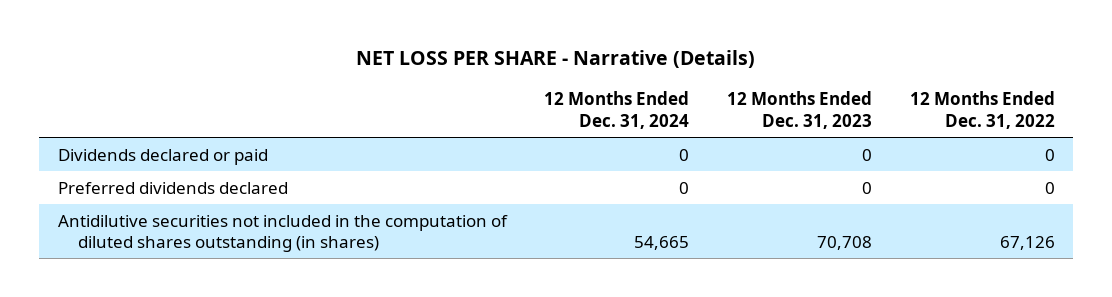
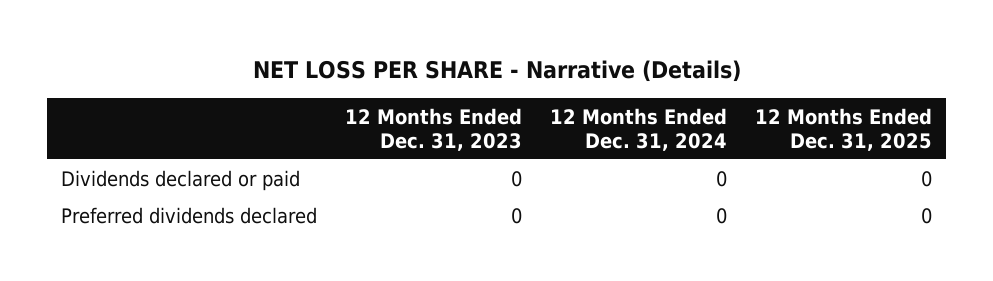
- | 12 Months Ended Dec. 31, 2024 | 12 Months Ended Dec. 31, 2023 | 12 Months Ended Dec. 31, 2022
+ | 12 Months Ended Dec. 31, 2023 | 12 Months Ended Dec. 31, 2024 | 12 Months Ended Dec. 31, 2025
- Antidilutive securities not included in the computation of diluted shares outstanding (in shares) | 54,665 | 70,708 | 67,126

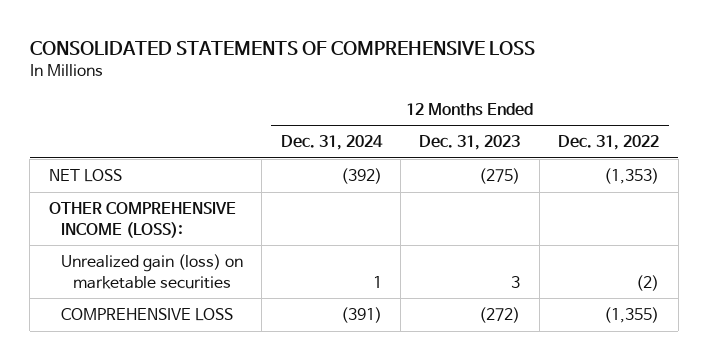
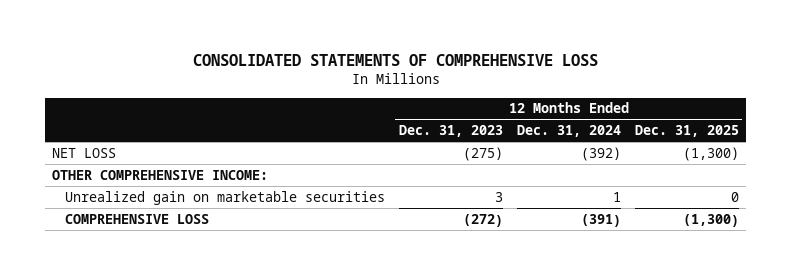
- | 12 Months Ended Dec. 31, 2024 | 12 Months Ended Dec. 31, 2023 | 12 Months Ended Dec. 31, 2022
+ | 12 Months Ended Dec. 31, 2023 | 12 Months Ended Dec. 31, 2024 | 12 Months Ended Dec. 31, 2025
- OTHER COMPREHENSIVE INCOME (LOSS):
- Unrealized gain (loss) on marketable securities | 1 | 3 | (2)
+ OTHER COMPREHENSIVE INCOME:
+ Unrealized gain on marketable securities | 3 | 1 | 0

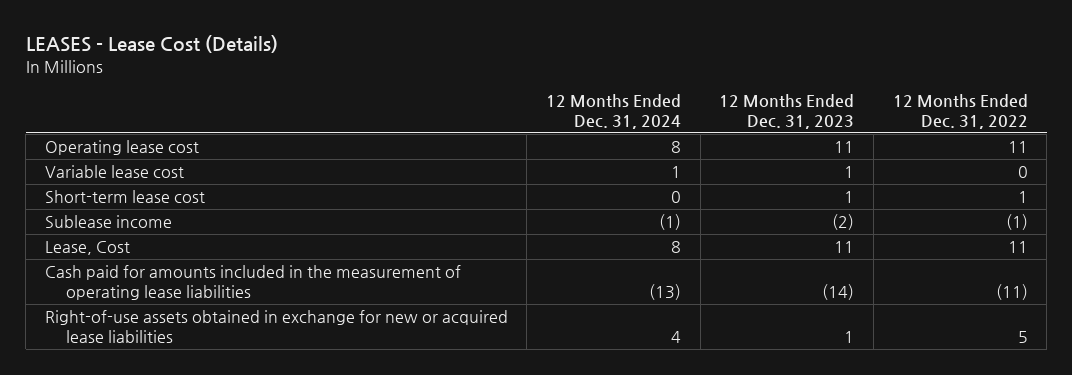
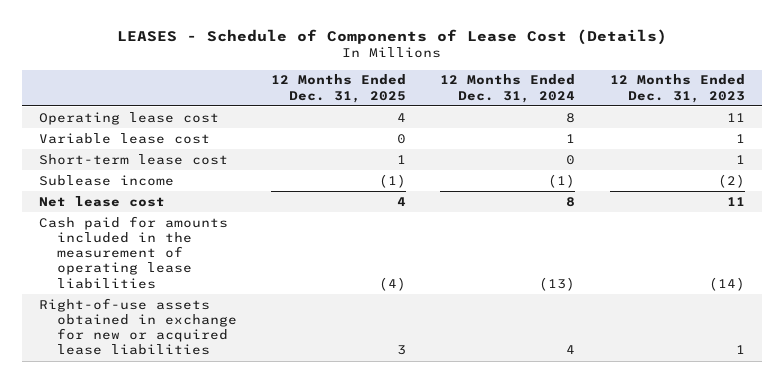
- LEASES - Lease Cost (Details)
+ LEASES - Schedule of Components of Lease Cost (Details)
- | 12 Months Ended Dec. 31, 2024 | 12 Months Ended Dec. 31, 2023 | 12 Months Ended Dec. 31, 2022
+ | 12 Months Ended Dec. 31, 2025 | 12 Months Ended Dec. 31, 2024 | 12 Months Ended Dec. 31, 2023
- Lease, Cost | 8 | 11 | 11
+ Net lease cost | 4 | 8 | 11

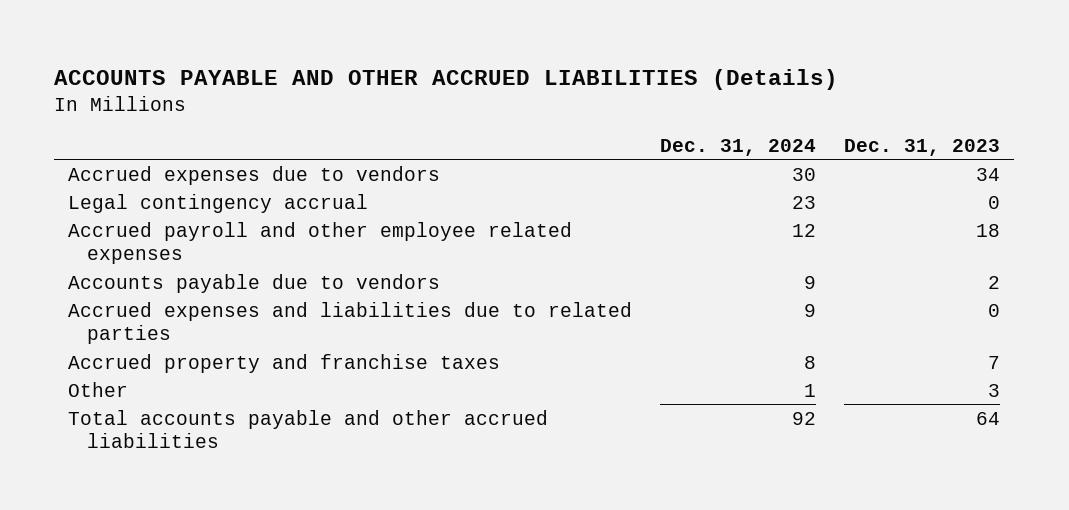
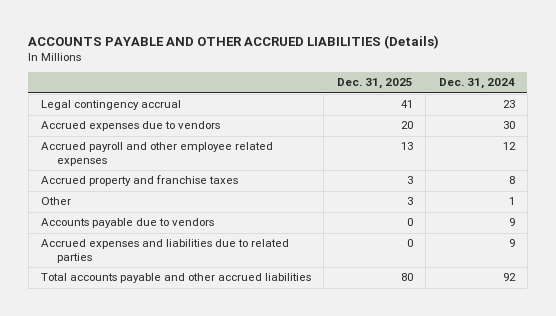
- | Dec. 31, 2024 | Dec. 31, 2023
+ | Dec. 31, 2025 | Dec. 31, 2024
moved down: Accrued expenses due to vendors | 20 | 30
moved down: Accounts payable due to vendors | 0 | 9
moved down: Accrued expenses and liabilities due to related parties | 0 | 9

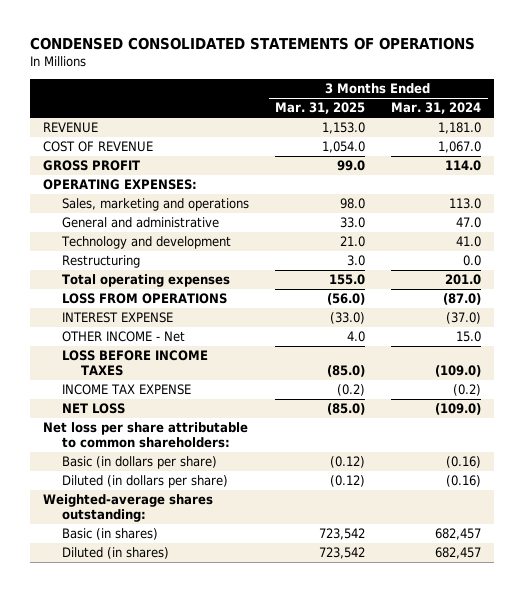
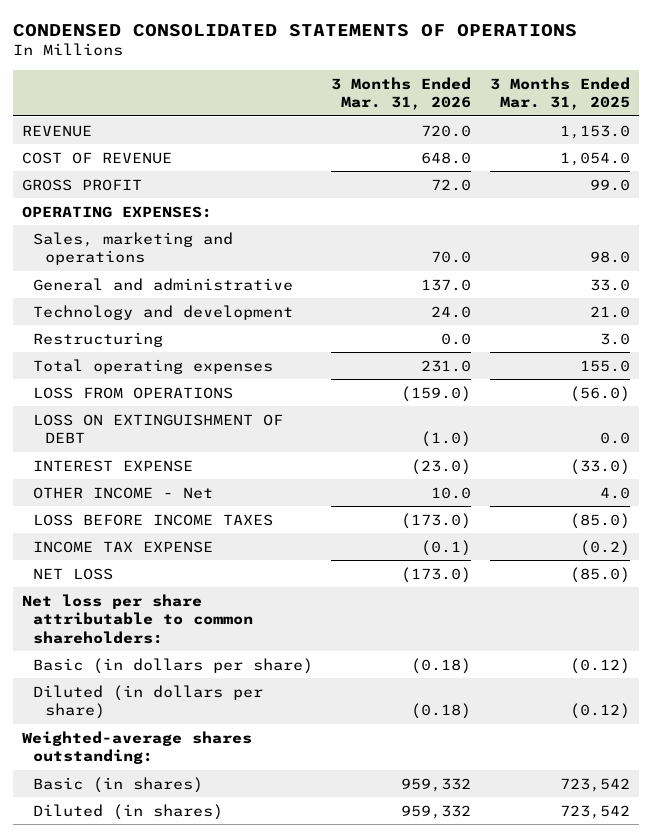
- | 3 Months Ended Mar. 31, 2025 | 3 Months Ended Mar. 31, 2024
+ | 3 Months Ended Mar. 31, 2026 | 3 Months Ended Mar. 31, 2025
+ LOSS ON EXTINGUISHMENT OF DEBT | (1.0) | 0.0

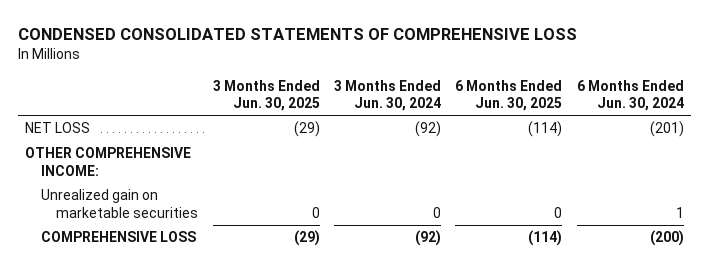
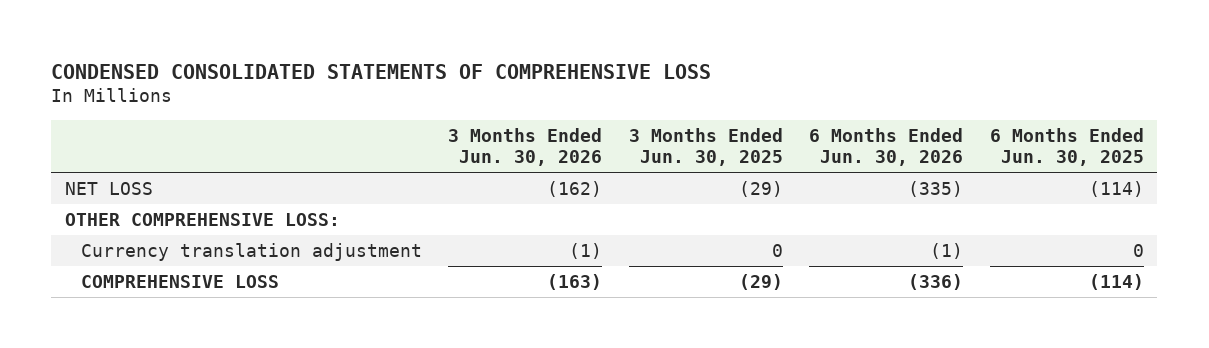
- | 3 Months Ended Jun. 30, 2025 | 3 Months Ended Jun. 30, 2024 | 6 Months Ended Jun. 30, 2025 | 6 Months Ended Jun. 30, 2024
+ | 3 Months Ended Jun. 30, 2026 | 3 Months Ended Jun. 30, 2025 | 6 Months Ended Jun. 30, 2026 | 6 Months Ended Jun. 30, 2025
- OTHER COMPREHENSIVE INCOME:
- Unrealized gain on marketable securities | 0 | 0 | 0 | 1
+ OTHER COMPREHENSIVE LOSS:
+ Currency translation adjustment | (1) | 0 | (1) | 0

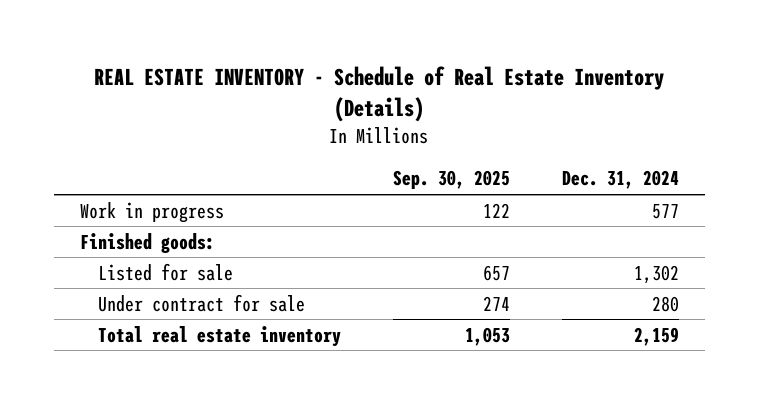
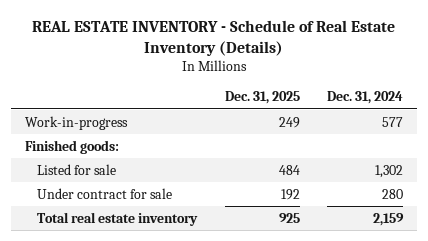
- | Sep. 30, 2025 | Dec. 31, 2024
+ | Dec. 31, 2025 | Dec. 31, 2024
- Work in progress | 122 | 577
+ Work-in-progress | 249 | 577

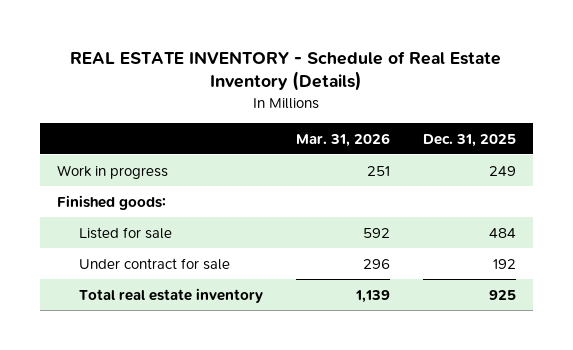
- | Dec. 31, 2025 | Dec. 31, 2024
+ | Mar. 31, 2026 | Dec. 31, 2025
- Work-in-progress | 249 | 577
+ Work in progress | 251 | 249

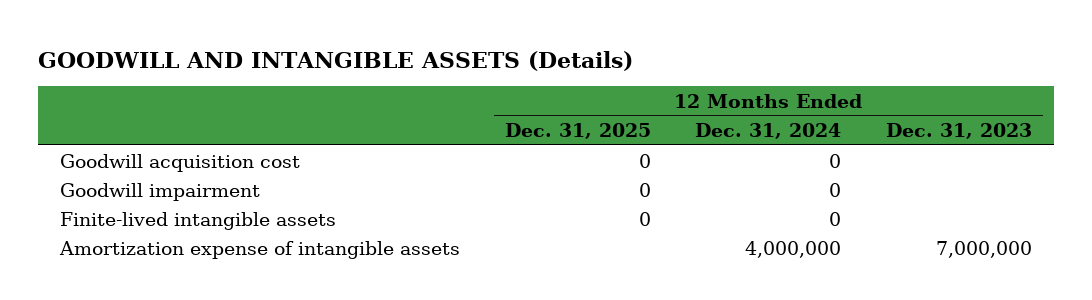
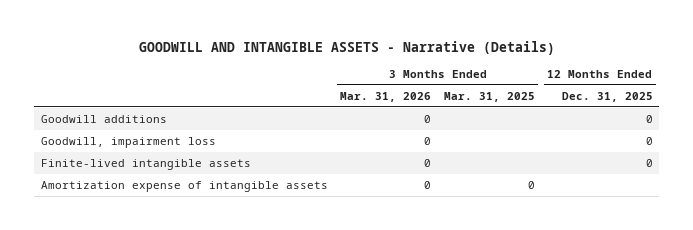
- GOODWILL AND INTANGIBLE ASSETS (Details)
+ GOODWILL AND INTANGIBLE ASSETS - Narrative (Details)
- | 12 Months Ended Dec. 31, 2025 | 12 Months Ended Dec. 31, 2024 | 12 Months Ended Dec. 31, 2023
+ | 3 Months Ended Mar. 31, 2026 | 3 Months Ended Mar. 31, 2025 | 12 Months Ended Dec. 31, 2025
- Goodwill acquisition cost | 0 | 0 |
- Goodwill impairment | 0 | 0 |
+ Goodwill additions | 0 | | 0
+ Goodwill, impairment loss | 0 | | 0

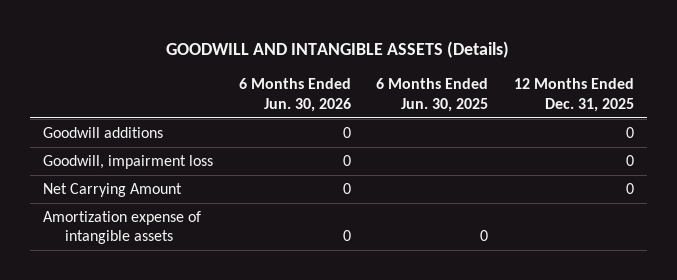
- GOODWILL AND INTANGIBLE ASSETS - Narrative (Details)
+ GOODWILL AND INTANGIBLE ASSETS (Details)
- | 3 Months Ended Mar. 31, 2026 | 3 Months Ended Mar. 31, 2025 | 12 Months Ended Dec. 31, 2025
+ | 6 Months Ended Jun. 30, 2026 | 6 Months Ended Jun. 30, 2025 | 12 Months Ended Dec. 31, 2025
- Finite-lived intangible assets | 0 | | 0
+ Net Carrying Amount | 0 | | 0

